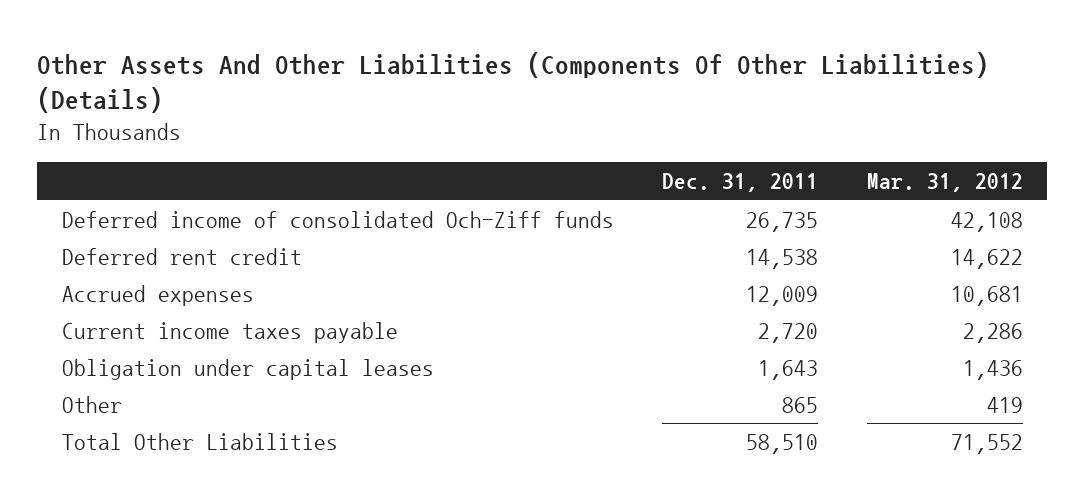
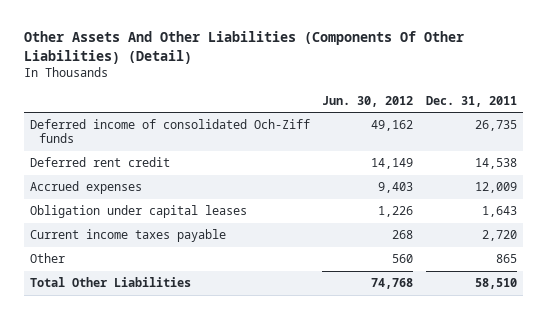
- Other Assets And Other Liabilities (Components Of Other Liabilities) (Details)
+ Other Assets And Other Liabilities (Components Of Other Liabilities) (Detail)
- | Dec. 31, 2011 | Mar. 31, 2012
+ | Jun. 30, 2012 | Dec. 31, 2011
moved down: Current income taxes payable | 268 | 2,720

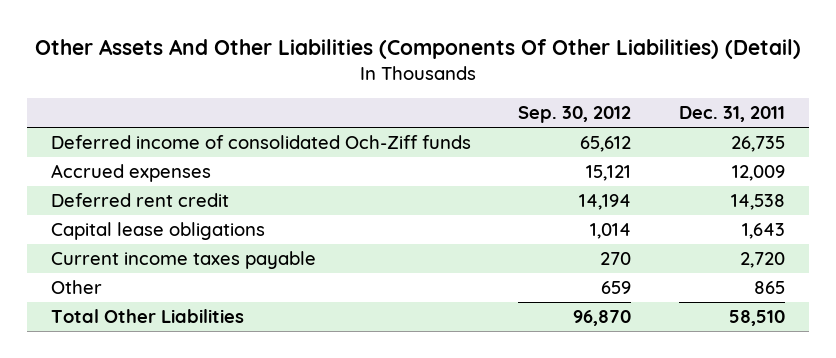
- | Jun. 30, 2012 | Dec. 31, 2011
+ | Sep. 30, 2012 | Dec. 31, 2011
- Obligation under capital leases | 1,226 | 1,643
moved down: Deferred rent credit | 14,194 | 14,538
+ Capital lease obligations | 1,014 | 1,643

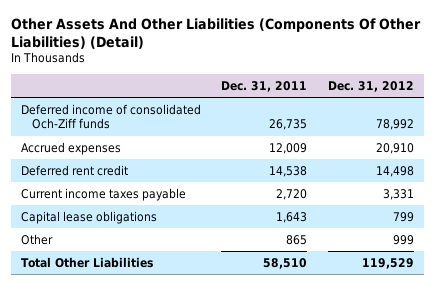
- | Sep. 30, 2012 | Dec. 31, 2011
+ | Dec. 31, 2011 | Dec. 31, 2012
moved down: Capital lease obligations | 1,643 | 799

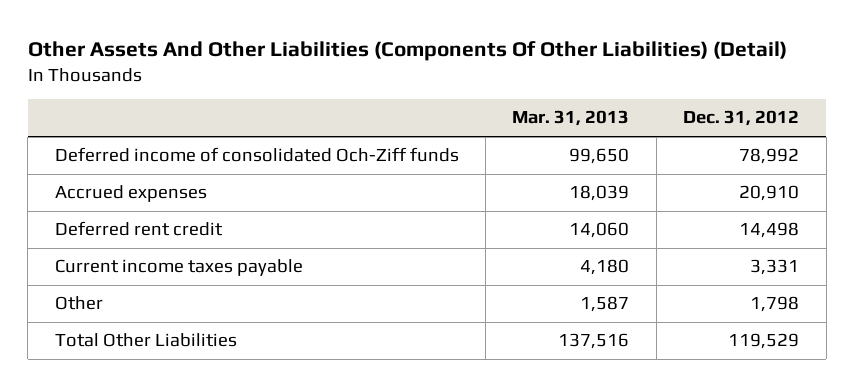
- | Dec. 31, 2011 | Dec. 31, 2012
+ | Mar. 31, 2013 | Dec. 31, 2012
- Capital lease obligations | 1,643 | 799
- Other | 865 | 999
+ Other | 1,587 | 1,798

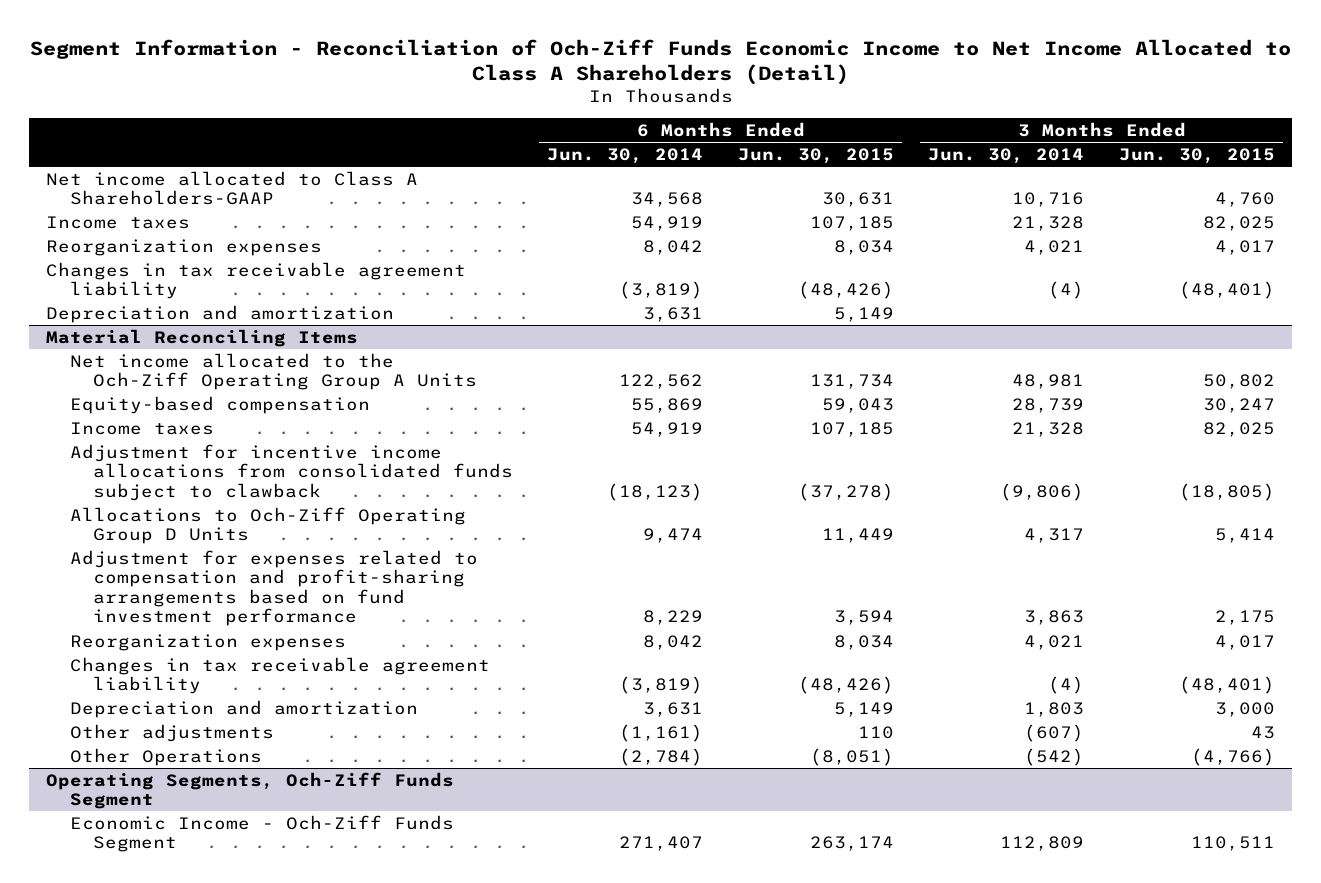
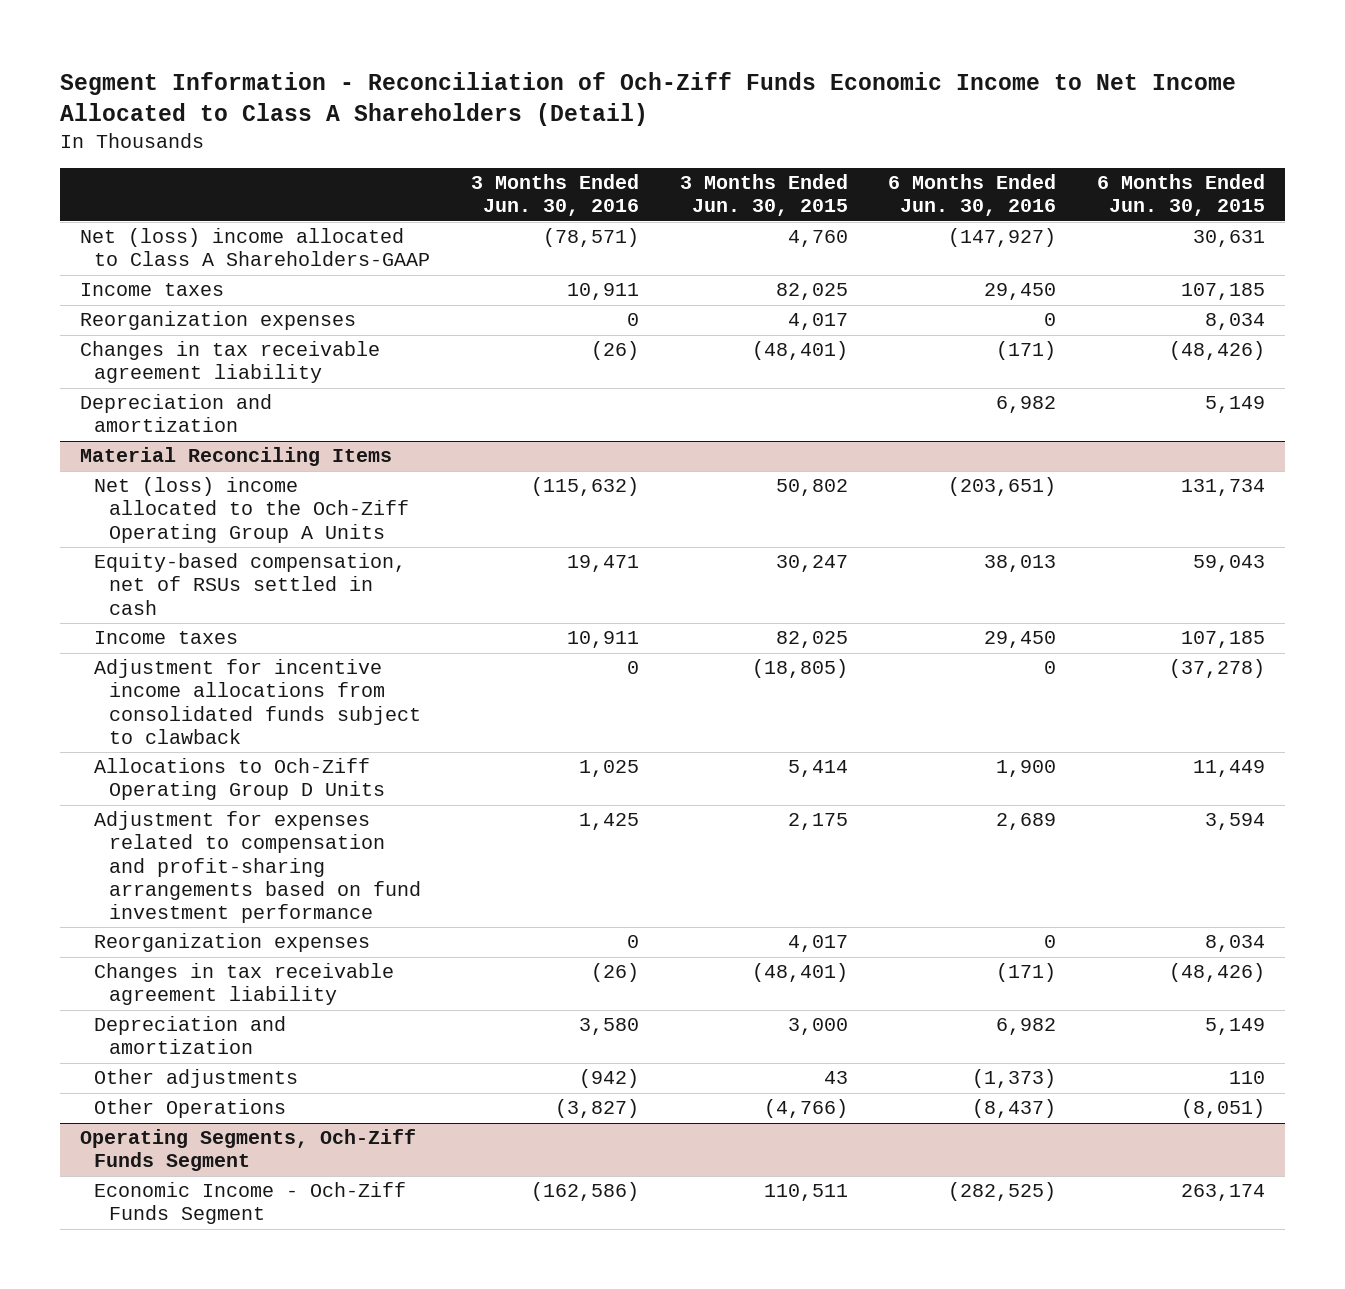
- | 6 Months Ended Jun. 30, 2014 | 6 Months Ended Jun. 30, 2015 | 3 Months Ended Jun. 30, 2014 | 3 Months Ended Jun. 30, 2015
+ | 3 Months Ended Jun. 30, 2016 | 3 Months Ended Jun. 30, 2015 | 6 Months Ended Jun. 30, 2016 | 6 Months Ended Jun. 30, 2015
- Net income allocated to Class A Shareholders-GAAP | 34,568 | 30,631 | 10,716 | 4,760
+ Net (loss) income allocated to Class A Shareholders-GAAP | (78,571) | 4,760 | (147,927) | 30,631
@ Material Reconciling Items
- Net income allocated to the Och-Ziff Operating Group A Units | 122,562 | 131,734 | 48,981 | 50,802
- Equity-based compensation | 55,869 | 59,043 | 28,739 | 30,247
+ Net (loss) income allocated to the Och-Ziff Operating Group A Units | (115,632) | 50,802 | (203,651) | 131,734
+ Equity-based compensation, net of RSUs settled in cash | 19,471 | 30,247 | 38,013 | 59,043

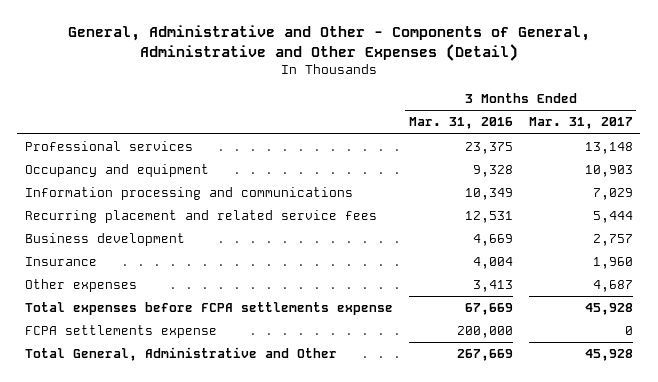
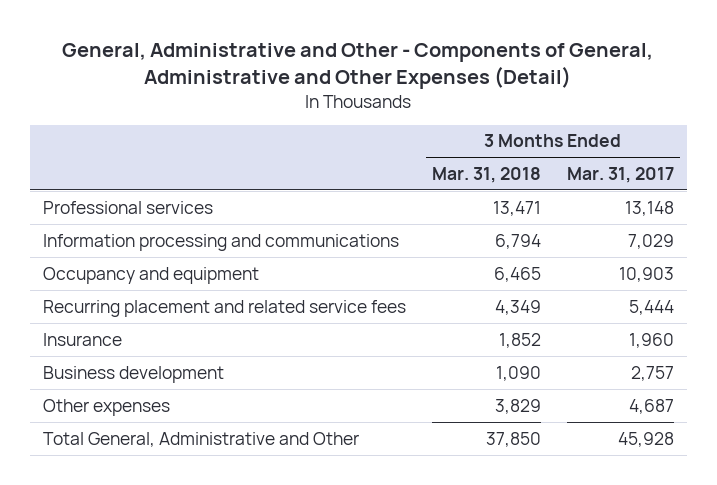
- | 3 Months Ended Mar. 31, 2016 | 3 Months Ended Mar. 31, 2017
+ | 3 Months Ended Mar. 31, 2018 | 3 Months Ended Mar. 31, 2017
moved down: Occupancy and equipment | 6,465 | 10,903
moved down: Business development | 1,090 | 2,757
- Total expenses before FCPA settlements expense | 67,669 | 45,928
- FCPA settlements expense | 200,000 | 0

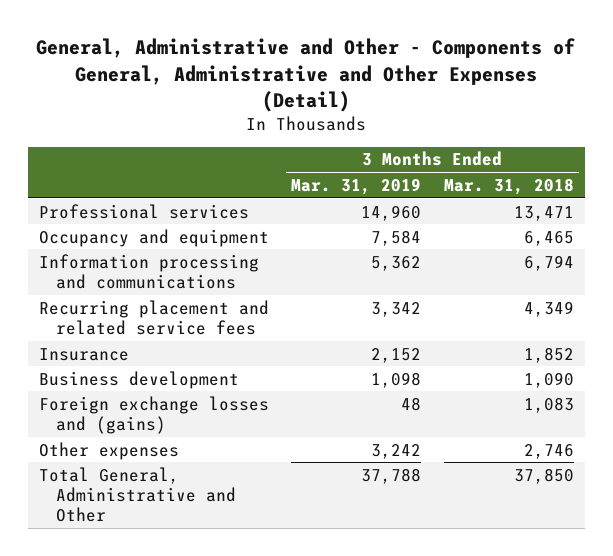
- | 3 Months Ended Mar. 31, 2018 | 3 Months Ended Mar. 31, 2017
+ | 3 Months Ended Mar. 31, 2019 | 3 Months Ended Mar. 31, 2018
moved down: Information processing and communications | 5,362 | 6,794
- Other expenses | 3,829 | 4,687
+ Foreign exchange losses and (gains) | 48 | 1,083
+ Other expenses | 3,242 | 2,746

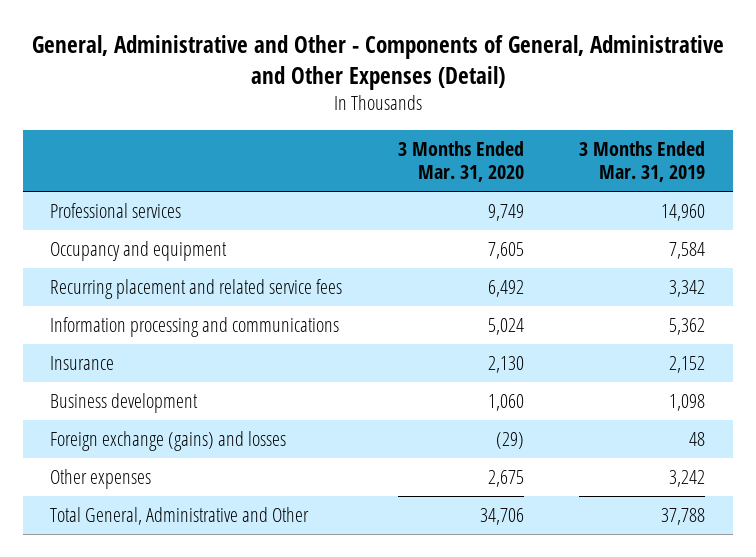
- | 3 Months Ended Mar. 31, 2019 | 3 Months Ended Mar. 31, 2018
+ | 3 Months Ended Mar. 31, 2020 | 3 Months Ended Mar. 31, 2019
moved down: Information processing and communications | 5,024 | 5,362
- Foreign exchange losses and (gains) | 48 | 1,083
+ Foreign exchange (gains) and losses | (29) | 48

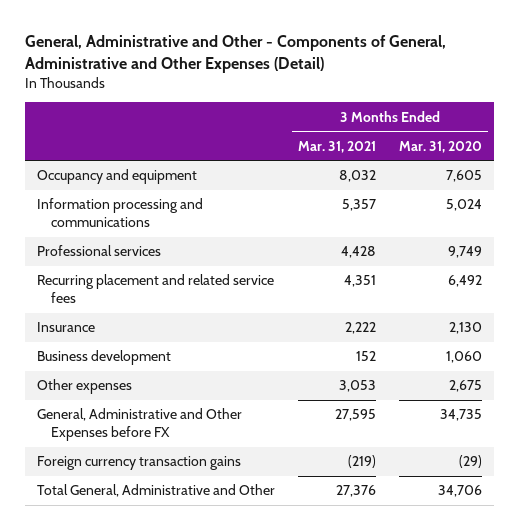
- | 3 Months Ended Mar. 31, 2020 | 3 Months Ended Mar. 31, 2019
+ | 3 Months Ended Mar. 31, 2021 | 3 Months Ended Mar. 31, 2020
moved down: Professional services | 4,428 | 9,749
moved down: Recurring placement and related service fees | 4,351 | 6,492
- Foreign exchange (gains) and losses | (29) | 48
+ General, Administrative and Other Expenses before FX | 27,595 | 34,735
+ Foreign currency transaction gains | (219) | (29)

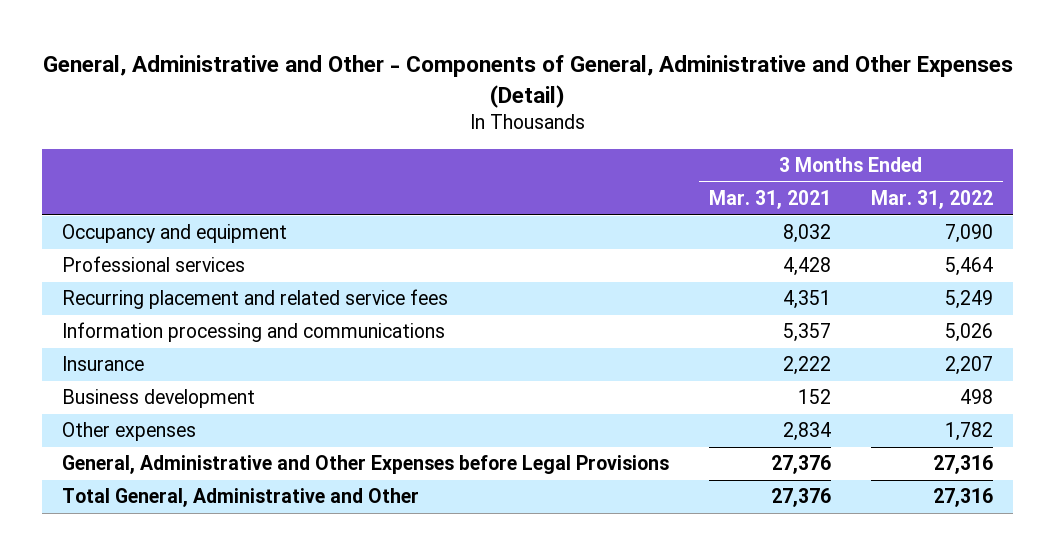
- | 3 Months Ended Mar. 31, 2021 | 3 Months Ended Mar. 31, 2020
+ | 3 Months Ended Mar. 31, 2021 | 3 Months Ended Mar. 31, 2022
moved down: Information processing and communications | 5,357 | 5,026
- Other expenses | 3,053 | 2,675
- General, Administrative and Other Expenses before FX | 27,595 | 34,735
- Foreign currency transaction gains | (219) | (29)
+ Other expenses | 2,834 | 1,782
+ General, Administrative and Other Expenses before Legal Provisions | 27,376 | 27,316

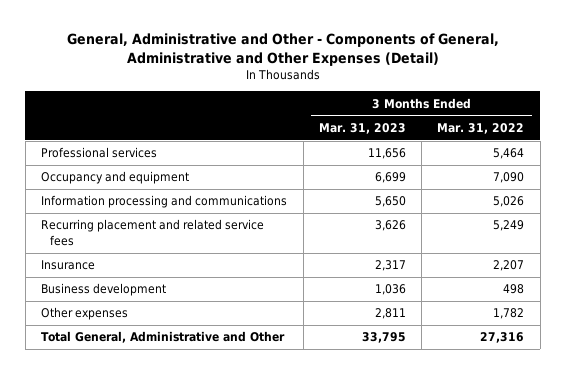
- | 3 Months Ended Mar. 31, 2021 | 3 Months Ended Mar. 31, 2022
+ | 3 Months Ended Mar. 31, 2023 | 3 Months Ended Mar. 31, 2022
moved down: Occupancy and equipment | 6,699 | 7,090
moved down: Recurring placement and related service fees | 3,626 | 5,249
- General, Administrative and Other Expenses before Legal Provisions | 27,376 | 27,316

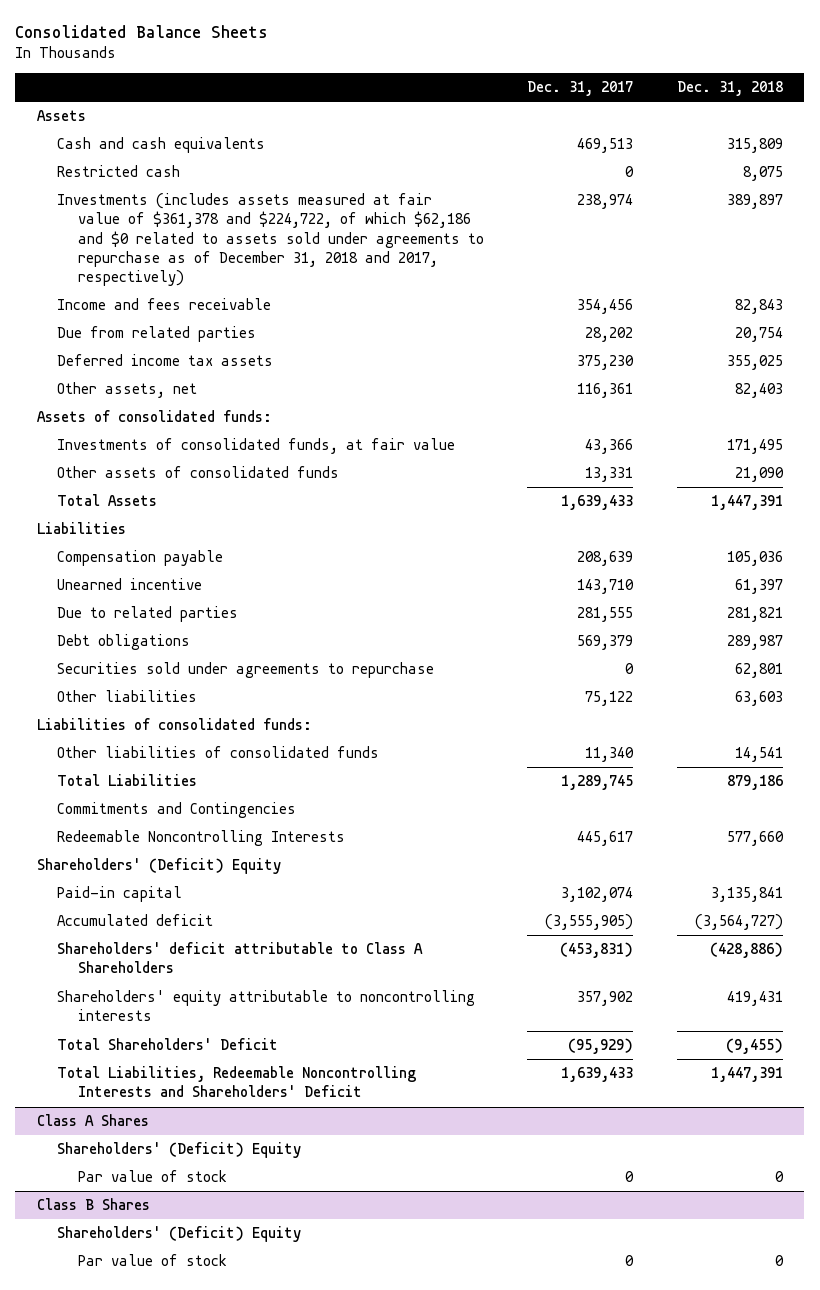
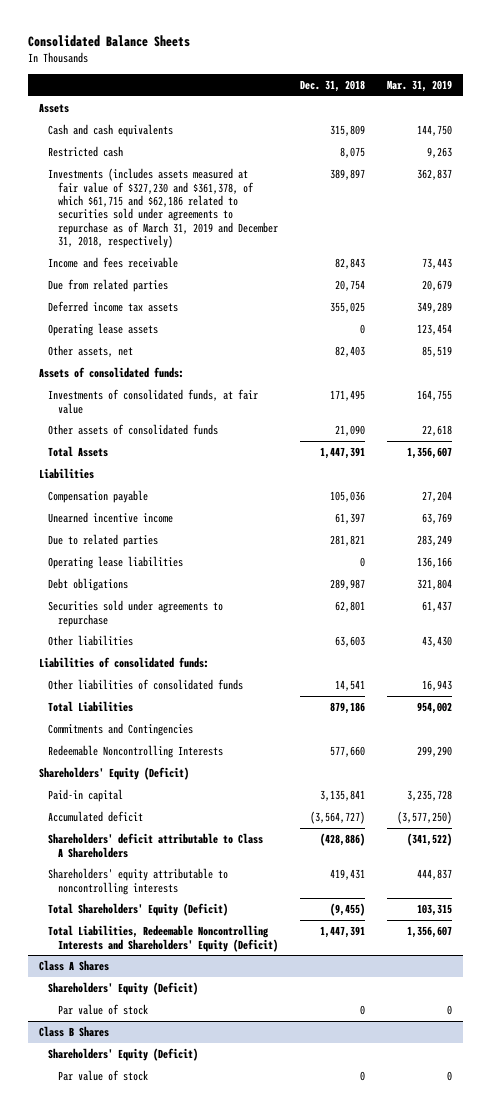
- | Dec. 31, 2017 | Dec. 31, 2018
+ | Dec. 31, 2018 | Mar. 31, 2019
- Investments (includes assets measured at fair value of $361,378 and $224,722, of which $62,186 and $0 related to assets sold under agreements to repurchase as of December 31, 2018 and 2017, respectively) | 238,974 | 389,897
+ Investments (includes assets measured at fair value of $327,230 and $361,378, of which $61,715 and $62,186 related to securities sold under agreements to repurchase as of March 31, 2019 and December 31, 2018, respectively) | 389,897 | 362,837
+ Operating lease assets | 0 | 123,454
- Unearned incentive | 143,710 | 61,397
+ Unearned incentive income | 61,397 | 63,769
+ Operating lease liabilities | 0 | 136,166
- Shareholders' (Deficit) Equity
+ Shareholders' Equity (Deficit)
- Total Shareholders' Deficit | (95,929) | (9,455)
- Total Liabilities, Redeemable Noncontrolling Interests and Shareholders' Deficit | 1,639,433 | 1,447,391
+ Total Shareholders' Equity (Deficit) | (9,455) | 103,315
+ Total Liabilities, Redeemable Noncontrolling Interests and Shareholders' Equity (Deficit) | 1,447,391 | 1,356,607
@ Class A Shares
- Shareholders' (Deficit) Equity
+ Shareholders' Equity (Deficit)
@ Class B Shares
- Shareholders' (Deficit) Equity
+ Shareholders' Equity (Deficit)

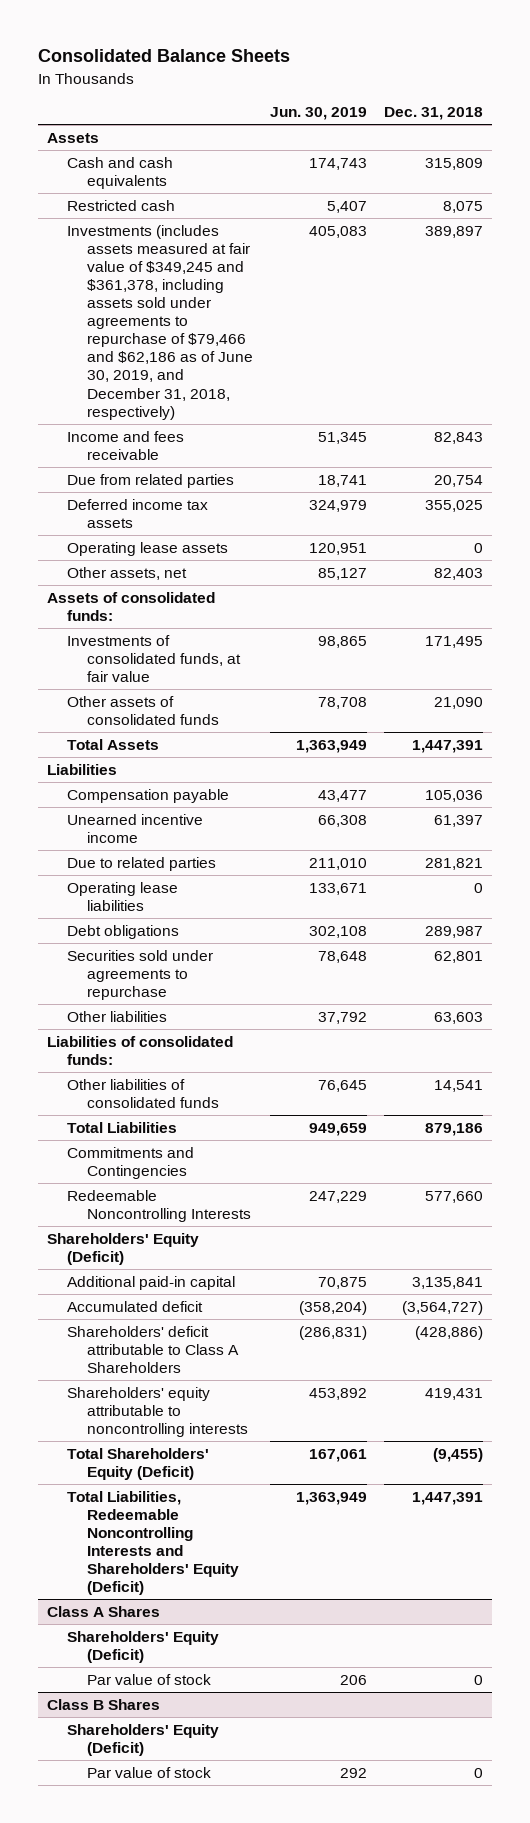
- | Dec. 31, 2018 | Mar. 31, 2019
+ | Jun. 30, 2019 | Dec. 31, 2018
- Investments (includes assets measured at fair value of $327,230 and $361,378, of which $61,715 and $62,186 related to securities sold under agreements to repurchase as of March 31, 2019 and December 31, 2018, respectively) | 389,897 | 362,837
+ Investments (includes assets measured at fair value of $349,245 and $361,378, including assets sold under agreements to repurchase of $79,466 and $62,186 as of June 30, 2019, and December 31, 2018, respectively) | 405,083 | 389,897
- Paid-in capital | 3,135,841 | 3,235,728
+ Additional paid-in capital | 70,875 | 3,135,841

